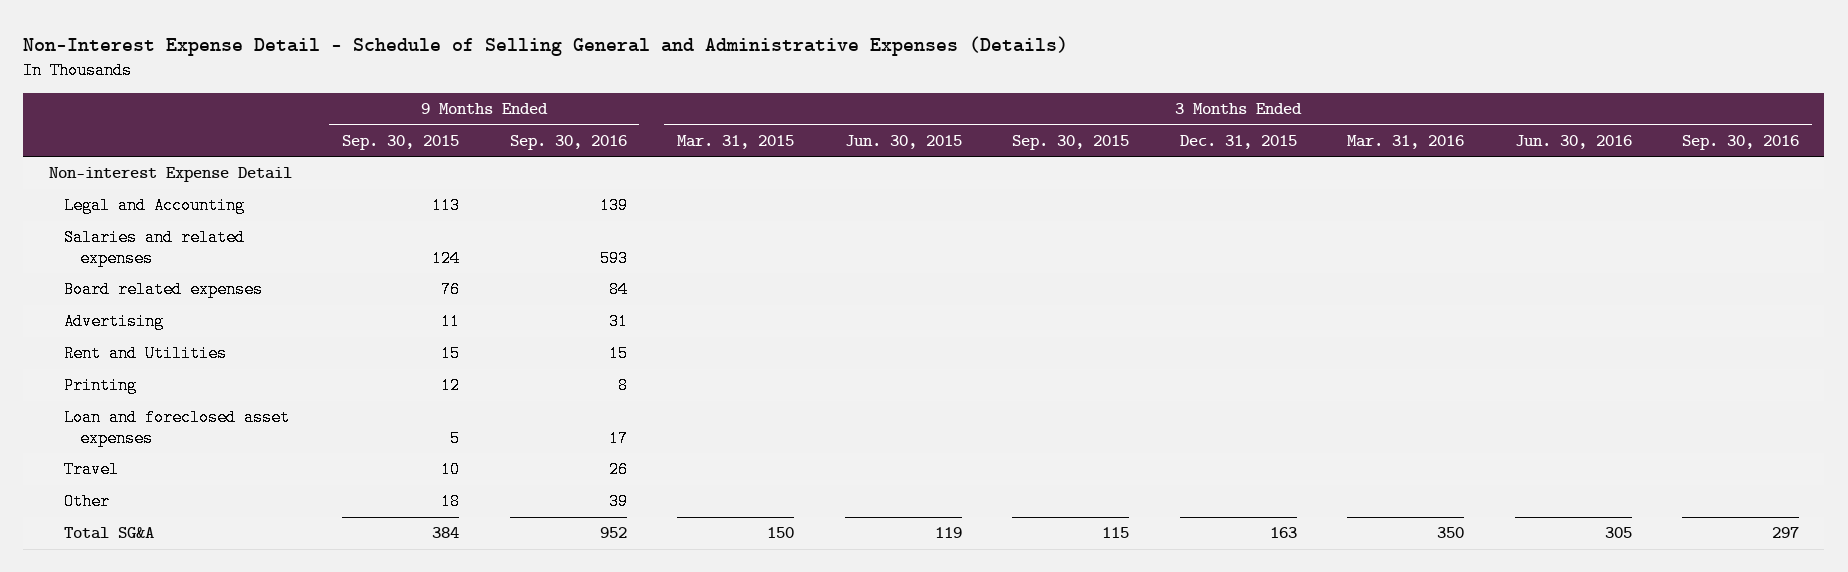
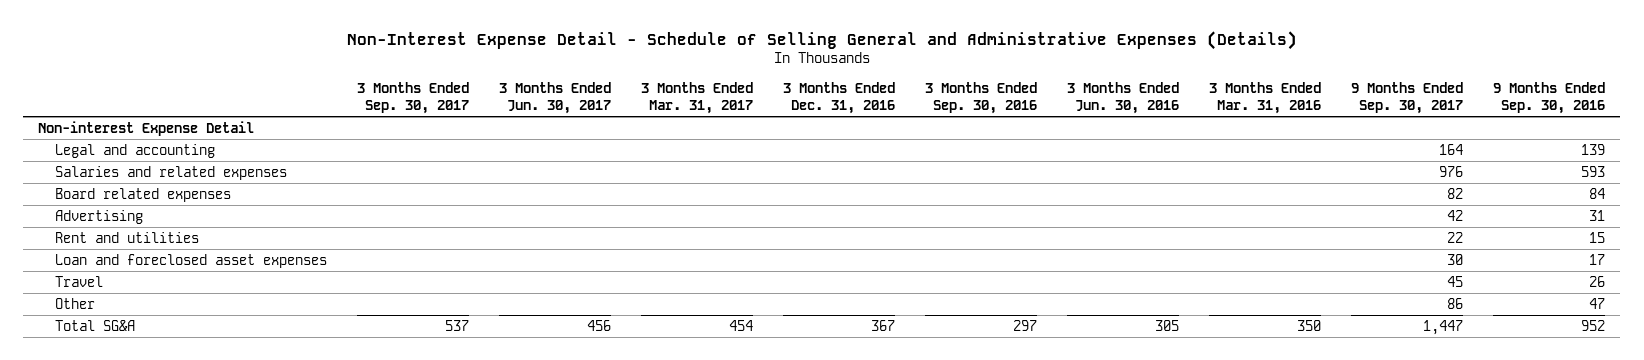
- | 9 Months Ended Sep. 30, 2015 | 9 Months Ended Sep. 30, 2016 | 3 Months Ended Mar. 31, 2015 | 3 Months Ended Jun. 30, 2015 | 3 Months Ended Sep. 30, 2015 | 3 Months Ended Dec. 31, 2015 | 3 Months Ended Mar. 31, 2016 | 3 Months Ended Jun. 30, 2016 | 3 Months Ended Sep. 30, 2016
+ | 3 Months Ended Sep. 30, 2017 | 3 Months Ended Jun. 30, 2017 | 3 Months Ended Mar. 31, 2017 | 3 Months Ended Dec. 31, 2016 | 3 Months Ended Sep. 30, 2016 | 3 Months Ended Jun. 30, 2016 | 3 Months Ended Mar. 31, 2016 | 9 Months Ended Sep. 30, 2017 | 9 Months Ended Sep. 30, 2016
- Legal and Accounting | 113 | 139 | | | | | | |
+ Legal and accounting | | | | | | | | 164 | 139
- Rent and Utilities | 15 | 15 | | | | | | |
- Printing | 12 | 8 | | | | | | |
+ Rent and utilities | | | | | | | | 22 | 15
- Other | 18 | 39 | | | | | | |
+ Other | | | | | | | | 86 | 47

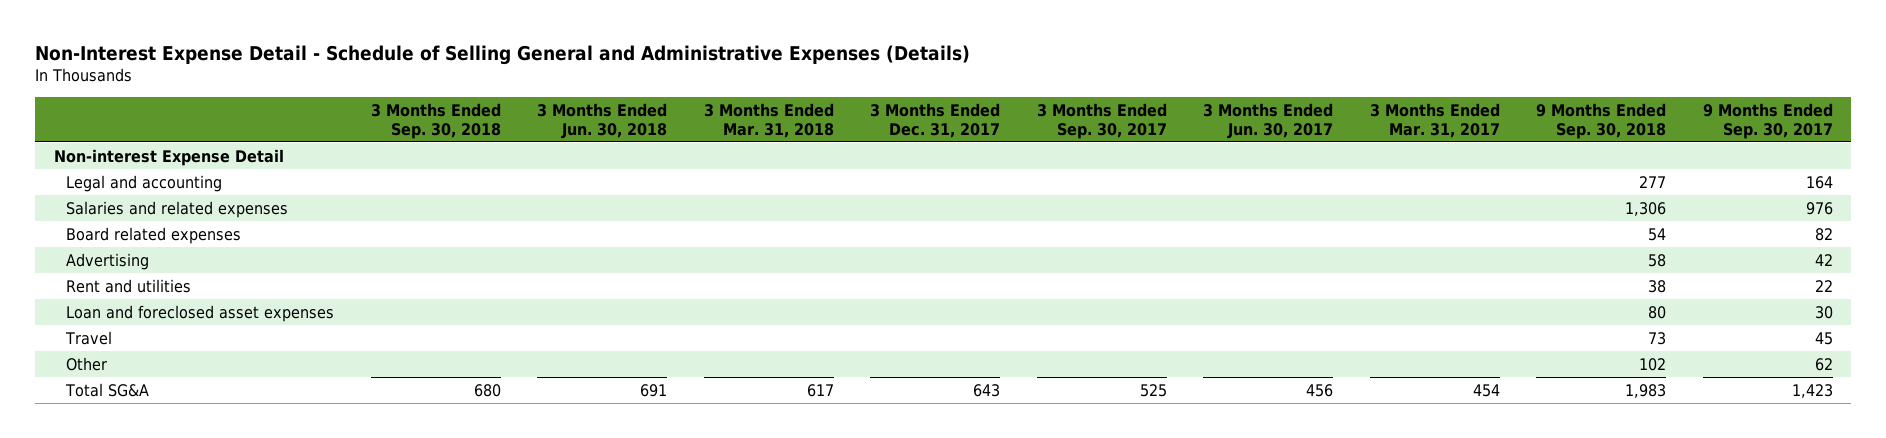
- | 3 Months Ended Sep. 30, 2017 | 3 Months Ended Jun. 30, 2017 | 3 Months Ended Mar. 31, 2017 | 3 Months Ended Dec. 31, 2016 | 3 Months Ended Sep. 30, 2016 | 3 Months Ended Jun. 30, 2016 | 3 Months Ended Mar. 31, 2016 | 9 Months Ended Sep. 30, 2017 | 9 Months Ended Sep. 30, 2016
+ | 3 Months Ended Sep. 30, 2018 | 3 Months Ended Jun. 30, 2018 | 3 Months Ended Mar. 31, 2018 | 3 Months Ended Dec. 31, 2017 | 3 Months Ended Sep. 30, 2017 | 3 Months Ended Jun. 30, 2017 | 3 Months Ended Mar. 31, 2017 | 9 Months Ended Sep. 30, 2018 | 9 Months Ended Sep. 30, 2017
- Other | | | | | | | | 86 | 47
- Total SG&A | 537 | 456 | 454 | 367 | 297 | 305 | 350 | 1,447 | 952
+ Other | | | | | | | | 102 | 62
+ Total SG&A | 680 | 691 | 617 | 643 | 525 | 456 | 454 | 1,983 | 1,423

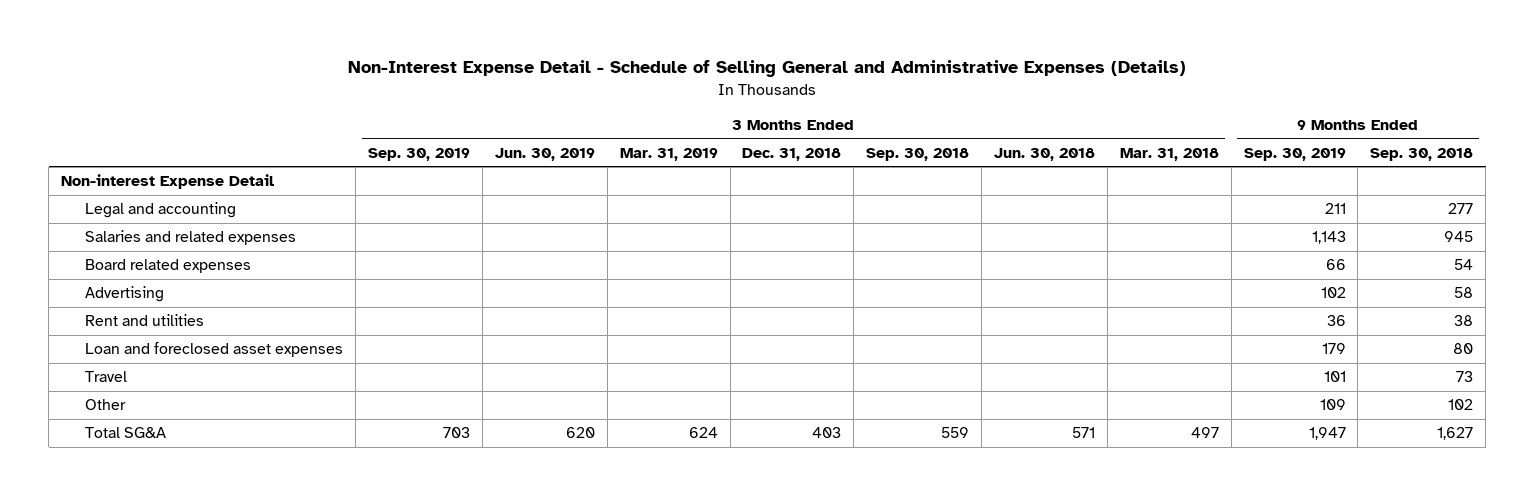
- | 3 Months Ended Sep. 30, 2018 | 3 Months Ended Jun. 30, 2018 | 3 Months Ended Mar. 31, 2018 | 3 Months Ended Dec. 31, 2017 | 3 Months Ended Sep. 30, 2017 | 3 Months Ended Jun. 30, 2017 | 3 Months Ended Mar. 31, 2017 | 9 Months Ended Sep. 30, 2018 | 9 Months Ended Sep. 30, 2017
+ | 3 Months Ended Sep. 30, 2019 | 3 Months Ended Jun. 30, 2019 | 3 Months Ended Mar. 31, 2019 | 3 Months Ended Dec. 31, 2018 | 3 Months Ended Sep. 30, 2018 | 3 Months Ended Jun. 30, 2018 | 3 Months Ended Mar. 31, 2018 | 9 Months Ended Sep. 30, 2019 | 9 Months Ended Sep. 30, 2018
- Salaries and related expenses | | | | | | | | 1,306 | 976
+ Salaries and related expenses | | | | | | | | 1,143 | 945
- Total SG&A | 680 | 691 | 617 | 643 | 525 | 456 | 454 | 1,983 | 1,423
+ Total SG&A | 703 | 620 | 624 | 403 | 559 | 571 | 497 | 1,947 | 1,627

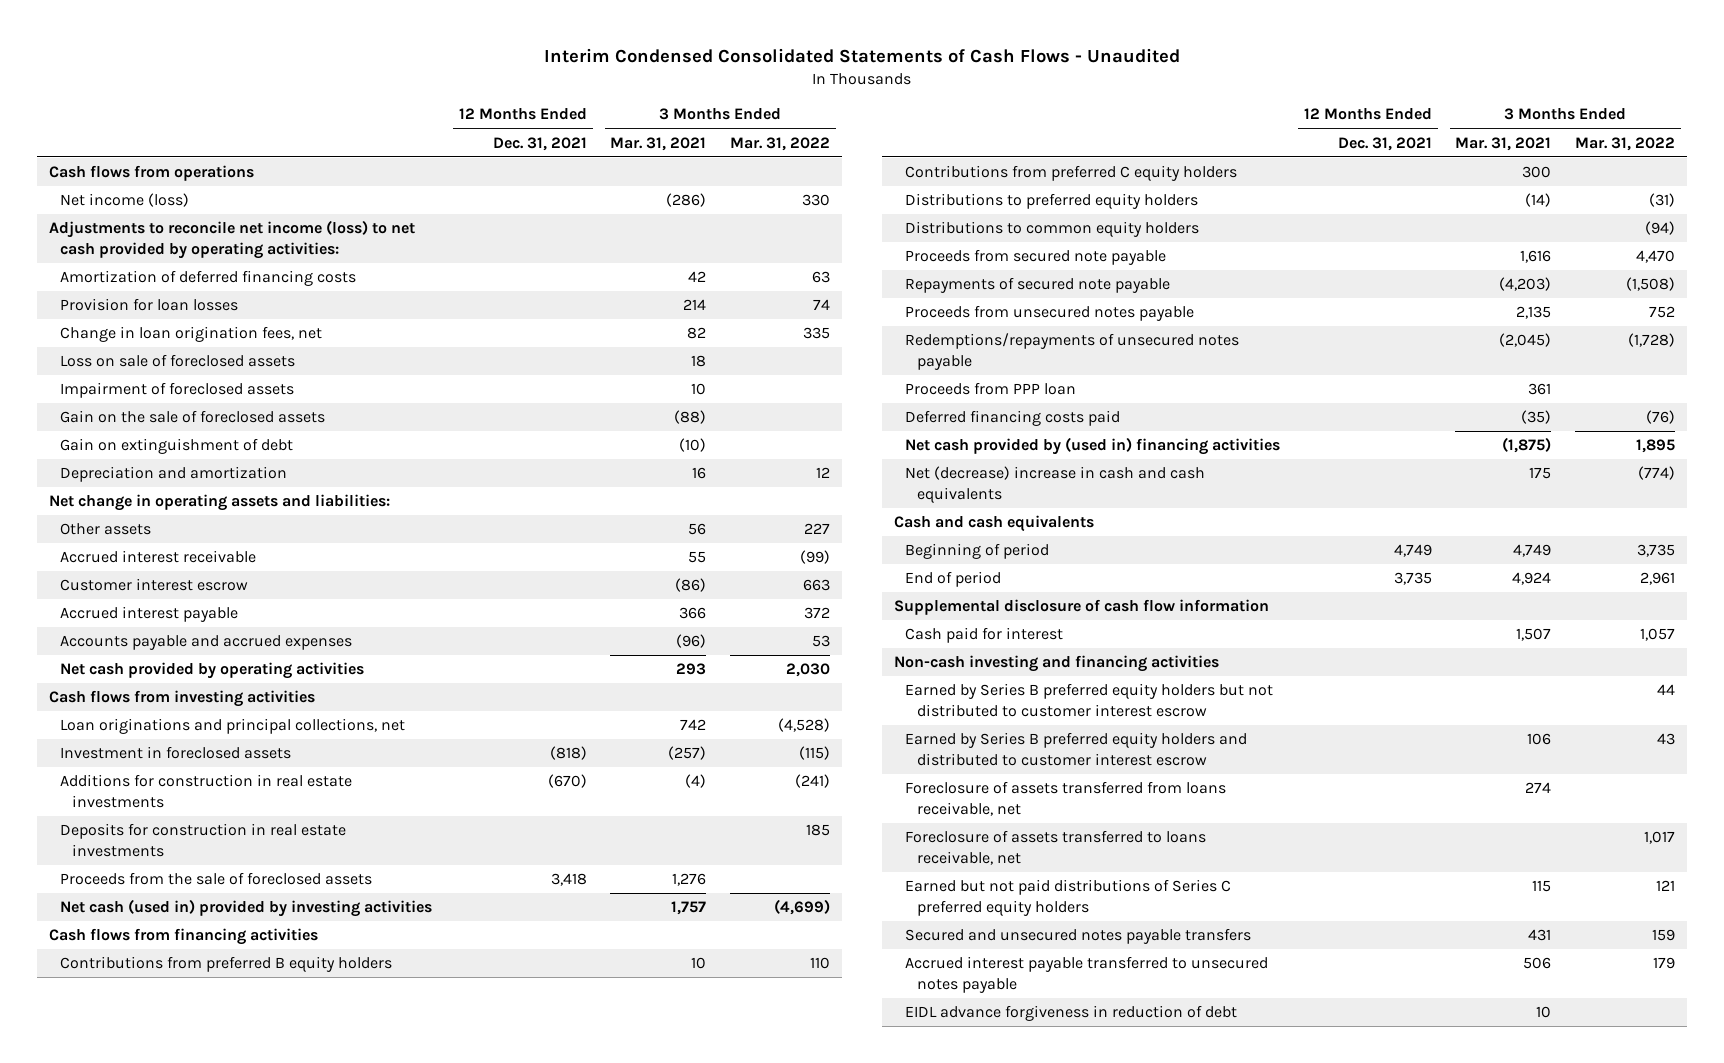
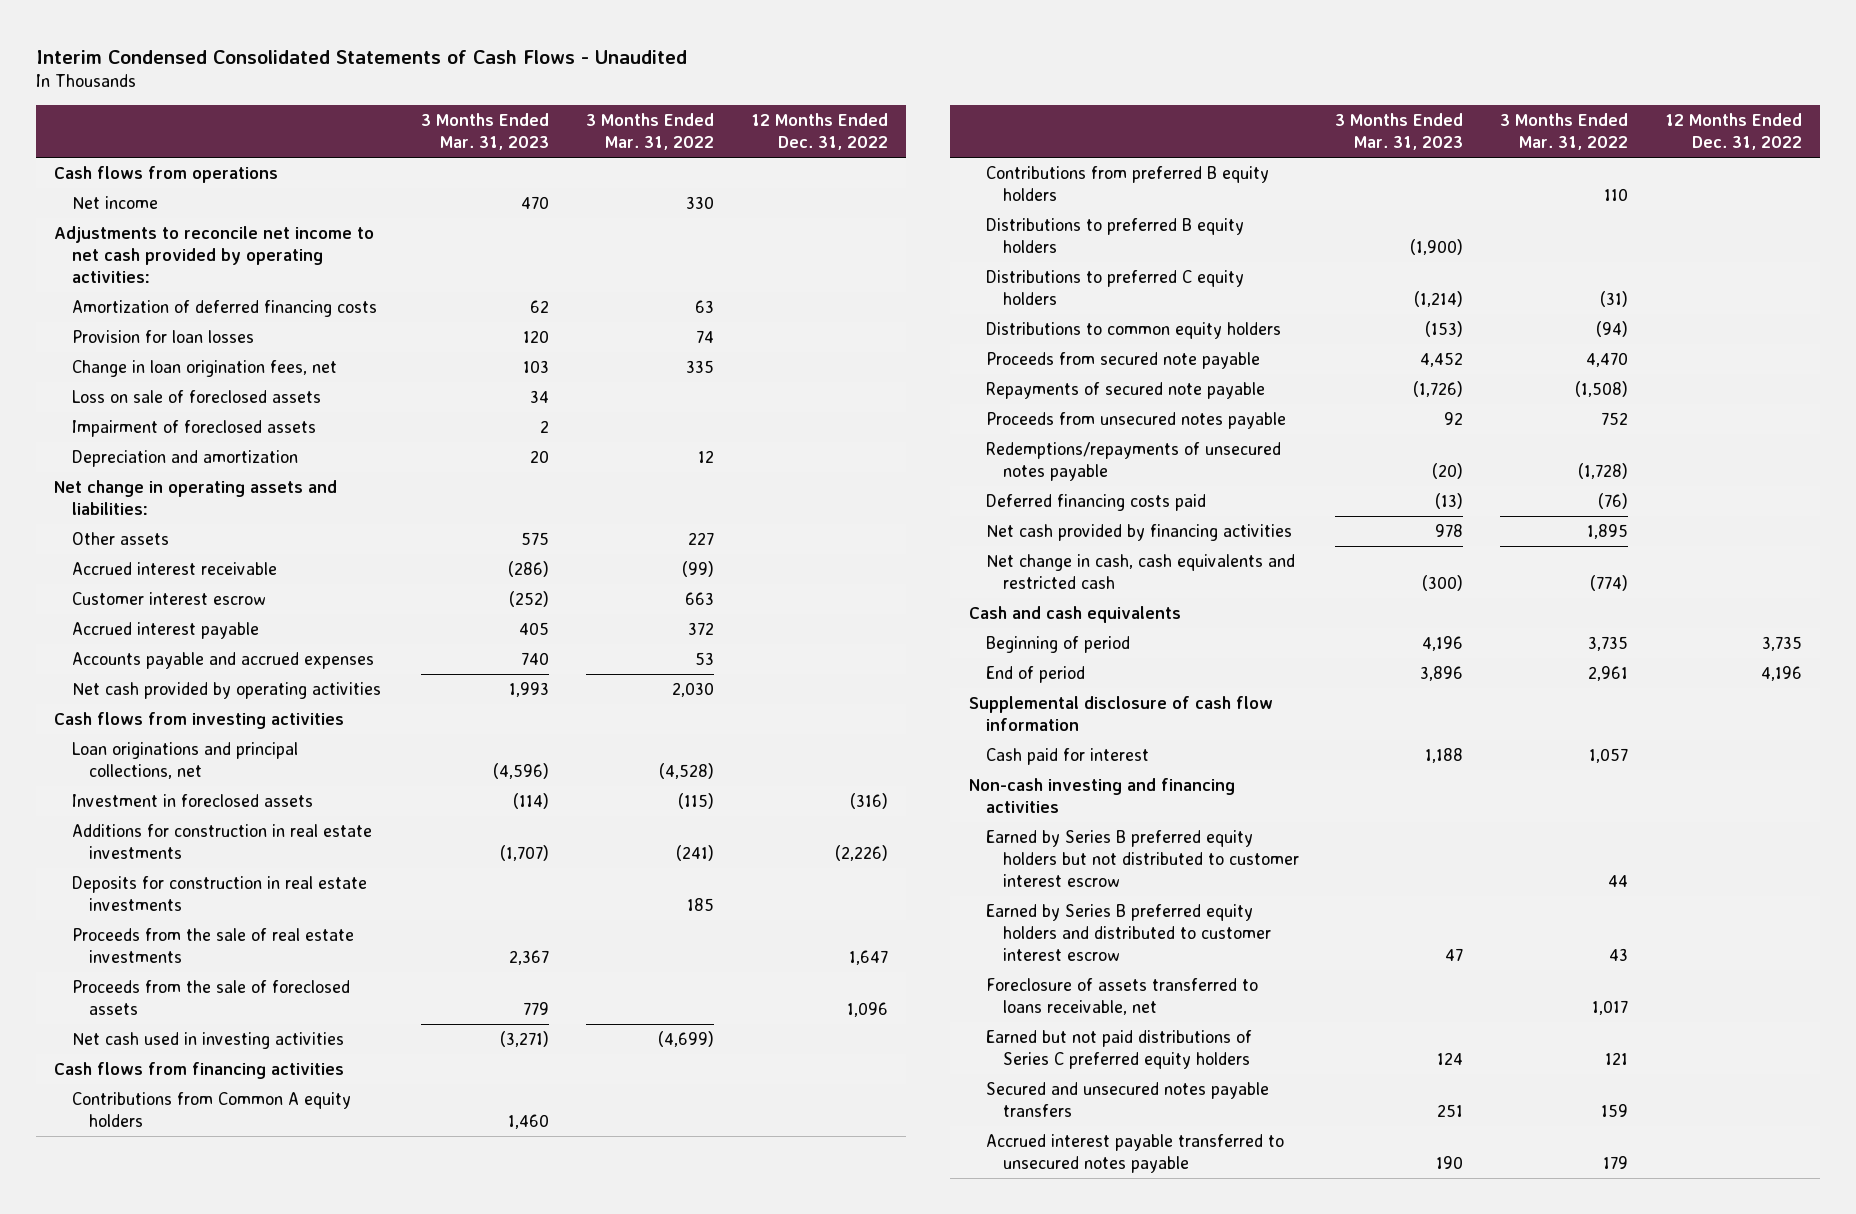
- | 12 Months Ended Dec. 31, 2021 | 3 Months Ended Mar. 31, 2021 | 3 Months Ended Mar. 31, 2022
+ | 3 Months Ended Mar. 31, 2023 | 3 Months Ended Mar. 31, 2022 | 12 Months Ended Dec. 31, 2022
- Net income (loss) | | (286) | 330
- Adjustments to reconcile net income (loss) to net cash provided by operating activities:
+ Net income | 470 | 330 |
+ Adjustments to reconcile net income to net cash provided by operating activities:
- Gain on the sale of foreclosed assets | | (88) |
- Gain on extinguishment of debt | | (10) |
+ Proceeds from the sale of real estate investments | 2,367 | | 1,647
- Net cash (used in) provided by investing activities | | 1,757 | (4,699)
+ Net cash used in investing activities | (3,271) | (4,699) |
+ Contributions from Common A equity holders | 1,460 | |
- Contributions from preferred C equity holders | | 300 |
- Distributions to preferred equity holders | | (14) | (31)
+ Distributions to preferred B equity holders | (1,900) | |
+ Distributions to preferred C equity holders | (1,214) | (31) |
- Proceeds from PPP loan | | 361 |
- Net cash provided by (used in) financing activities | | (1,875) | 1,895
- Net (decrease) increase in cash and cash equivalents | | 175 | (774)
+ Net cash provided by financing activities | 978 | 1,895 |
+ Net change in cash, cash equivalents and restricted cash | (300) | (774) |
- Foreclosure of assets transferred from loans receivable, net | | 274 |
- EIDL advance forgiveness in reduction of debt | | 10 |

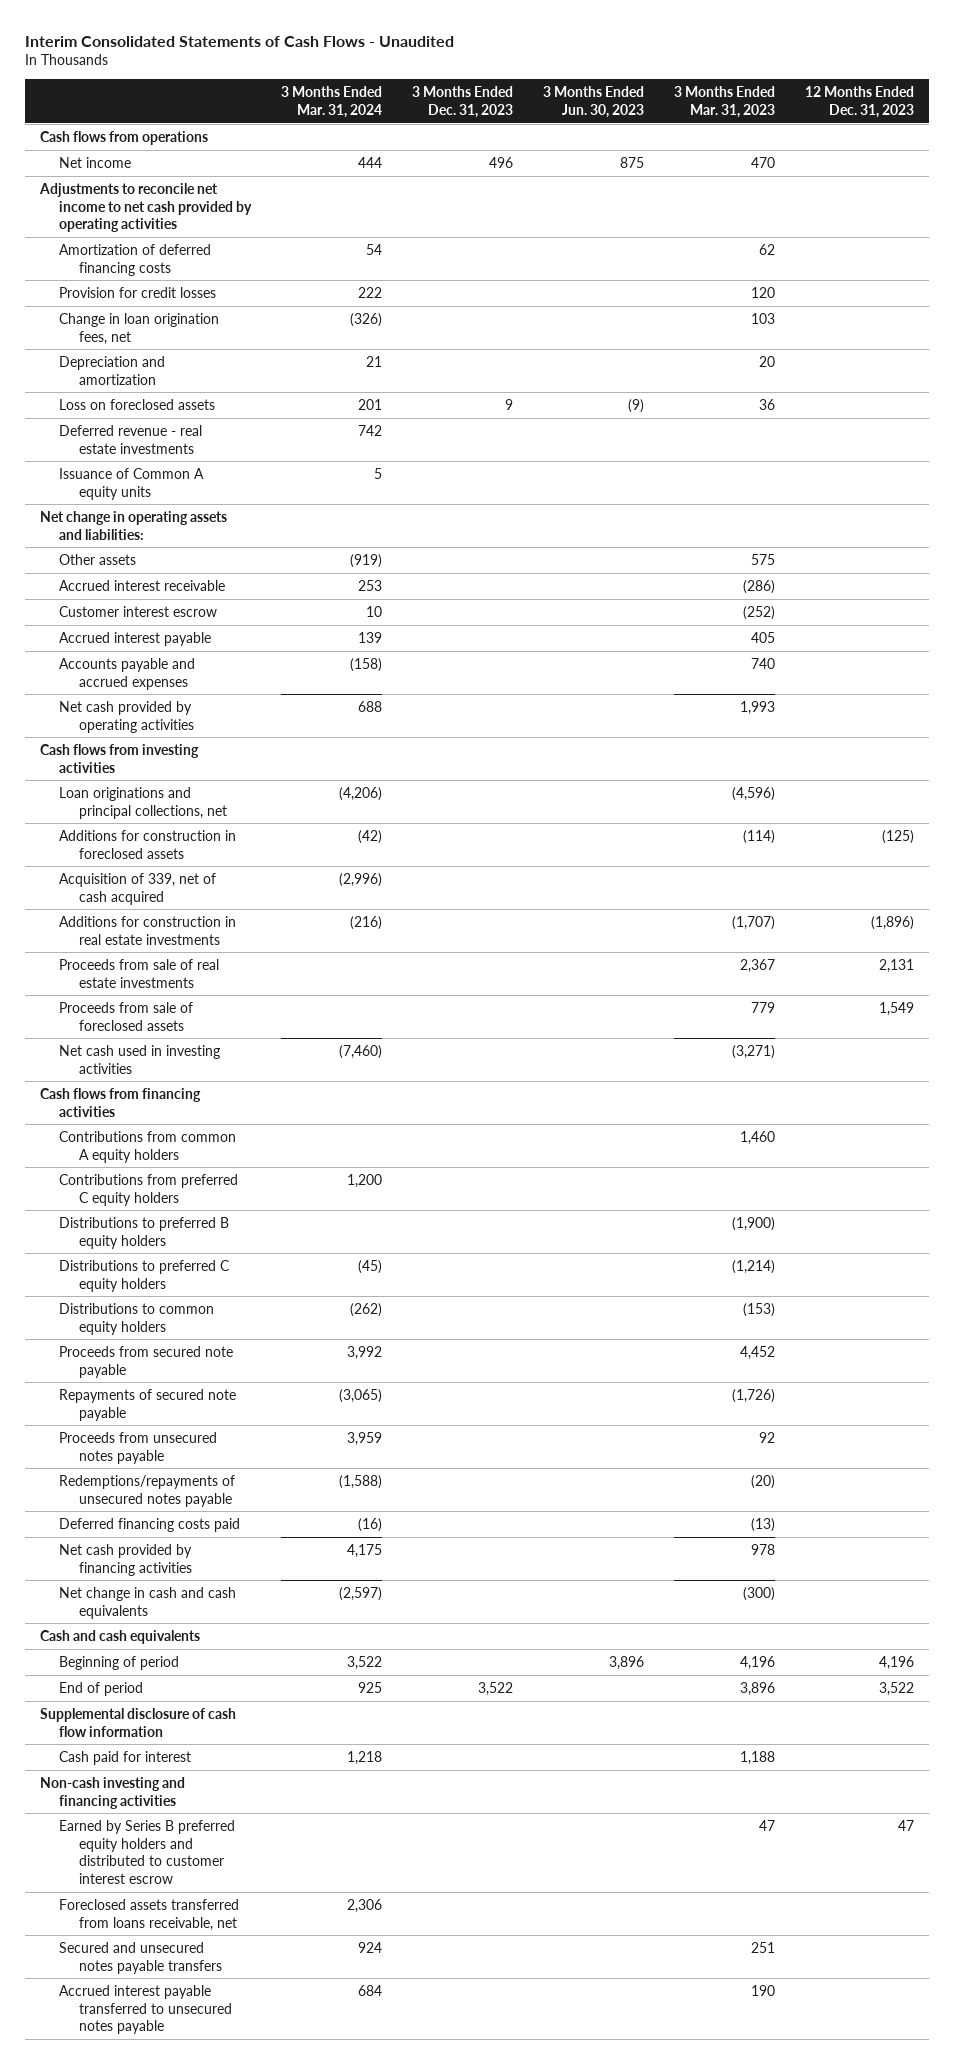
- Interim Condensed Consolidated Statements of Cash Flows - Unaudited
+ Interim Consolidated Statements of Cash Flows - Unaudited
- | 3 Months Ended Mar. 31, 2023 | 3 Months Ended Mar. 31, 2022 | 12 Months Ended Dec. 31, 2022
+ | 3 Months Ended Mar. 31, 2024 | 3 Months Ended Dec. 31, 2023 | 3 Months Ended Jun. 30, 2023 | 3 Months Ended Mar. 31, 2023 | 12 Months Ended Dec. 31, 2023
- Adjustments to reconcile net income to net cash provided by operating activities:
+ Adjustments to reconcile net income to net cash provided by operating activities
- Provision for loan losses | 120 | 74 |
+ Provision for credit losses | 222 | | | 120 |
- Loss on sale of foreclosed assets | 34 | |
- Impairment of foreclosed assets | 2 | |
+ Loss on foreclosed assets | 201 | 9 | (9) | 36 |
+ Deferred revenue - real estate investments | 742 | | | |
+ Issuance of Common A equity units | 5 | | | |
- Investment in foreclosed assets | (114) | (115) | (316)
+ Additions for construction in foreclosed assets | (42) | | | (114) | (125)
+ Acquisition of 339, net of cash acquired | (2,996) | | | |
- Deposits for construction in real estate investments | | 185 |
- Proceeds from the sale of real estate investments | 2,367 | | 1,647
- Proceeds from the sale of foreclosed assets | 779 | | 1,096
+ Proceeds from sale of real estate investments | | | | 2,367 | 2,131
+ Proceeds from sale of foreclosed assets | | | | 779 | 1,549
- Contributions from Common A equity holders | 1,460 | |
- Contributions from preferred B equity holders | | 110 |
+ Contributions from common A equity holders | | | | 1,460 |
+ Contributions from preferred C equity holders | 1,200 | | | |
- Net change in cash, cash equivalents and restricted cash | (300) | (774) |
+ Net change in cash and cash equivalents | (2,597) | | | (300) |
- Earned by Series B preferred equity holders but not distributed to customer interest escrow | | 44 |
- Foreclosure of assets transferred to loans receivable, net | | 1,017 |
- Earned but not paid distributions of Series C preferred equity holders | 124 | 121 |
+ Foreclosed assets transferred from loans receivable, net | 2,306 | | | |

